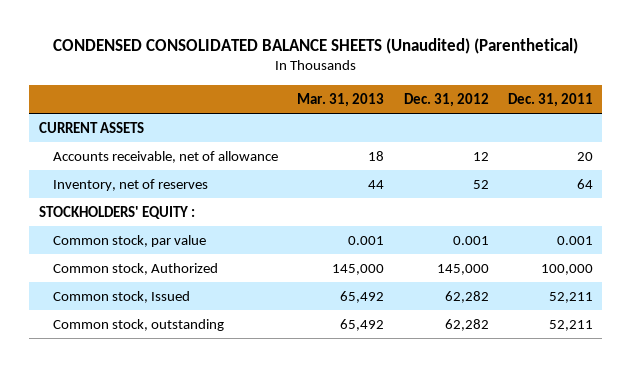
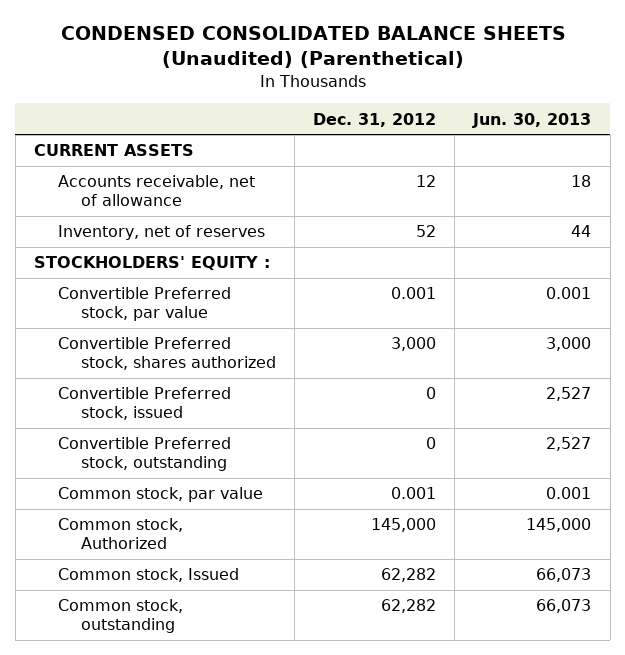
- | Mar. 31, 2013 | Dec. 31, 2012 | Dec. 31, 2011
+ | Dec. 31, 2012 | Jun. 30, 2013
+ Convertible Preferred stock, par value | 0.001 | 0.001
+ Convertible Preferred stock, shares authorized | 3,000 | 3,000
+ Convertible Preferred stock, issued | 0 | 2,527
+ Convertible Preferred stock, outstanding | 0 | 2,527

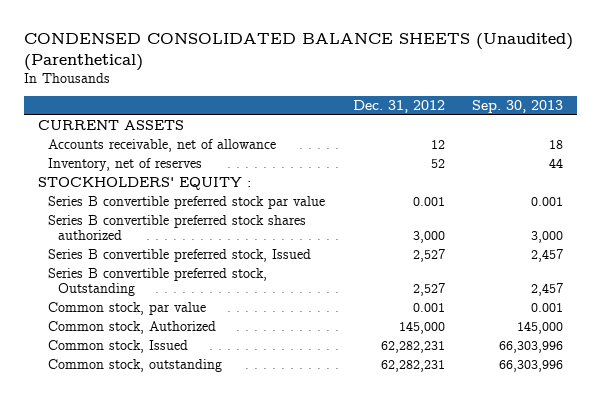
- | Dec. 31, 2012 | Jun. 30, 2013
+ | Dec. 31, 2012 | Sep. 30, 2013
- Convertible Preferred stock, par value | 0.001 | 0.001
- Convertible Preferred stock, shares authorized | 3,000 | 3,000
- Convertible Preferred stock, issued | 0 | 2,527
- Convertible Preferred stock, outstanding | 0 | 2,527
+ Series B convertible preferred stock par value | 0.001 | 0.001
+ Series B convertible preferred stock shares authorized | 3,000 | 3,000
+ Series B convertible preferred stock, Issued | 2,527 | 2,457
+ Series B convertible preferred stock, Outstanding | 2,527 | 2,457
- Common stock, Issued | 62,282 | 66,073
- Common stock, outstanding | 62,282 | 66,073
+ Common stock, Issued | 62,282,231 | 66,303,996
+ Common stock, outstanding | 62,282,231 | 66,303,996

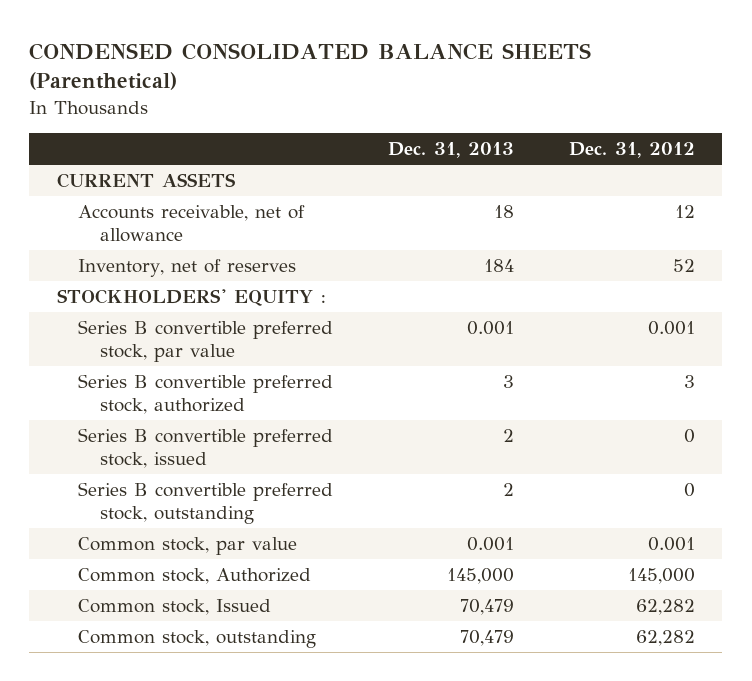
- CONDENSED CONSOLIDATED BALANCE SHEETS (Unaudited) (Parenthetical)
+ CONDENSED CONSOLIDATED BALANCE SHEETS (Parenthetical)
- | Dec. 31, 2012 | Sep. 30, 2013
+ | Dec. 31, 2013 | Dec. 31, 2012
- Series B convertible preferred stock par value | 0.001 | 0.001
- Series B convertible preferred stock shares authorized | 3,000 | 3,000
- Series B convertible preferred stock, Issued | 2,527 | 2,457
- Series B convertible preferred stock, Outstanding | 2,527 | 2,457
+ Series B convertible preferred stock, par value | 0.001 | 0.001
+ Series B convertible preferred stock, authorized | 3 | 3
+ Series B convertible preferred stock, issued | 2 | 0
+ Series B convertible preferred stock, outstanding | 2 | 0
- Common stock, Issued | 62,282,231 | 66,303,996
- Common stock, outstanding | 62,282,231 | 66,303,996
+ Common stock, Issued | 70,479 | 62,282
+ Common stock, outstanding | 70,479 | 62,282

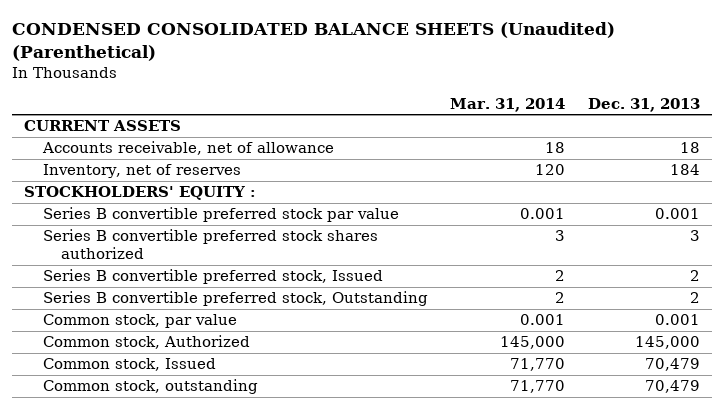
- CONDENSED CONSOLIDATED BALANCE SHEETS (Parenthetical)
+ CONDENSED CONSOLIDATED BALANCE SHEETS (Unaudited) (Parenthetical)
- | Dec. 31, 2013 | Dec. 31, 2012
+ | Mar. 31, 2014 | Dec. 31, 2013
- Series B convertible preferred stock, par value | 0.001 | 0.001
- Series B convertible preferred stock, authorized | 3 | 3
- Series B convertible preferred stock, issued | 2 | 0
- Series B convertible preferred stock, outstanding | 2 | 0
+ Series B convertible preferred stock par value | 0.001 | 0.001
+ Series B convertible preferred stock shares authorized | 3 | 3
+ Series B convertible preferred stock, Issued | 2 | 2
+ Series B convertible preferred stock, Outstanding | 2 | 2

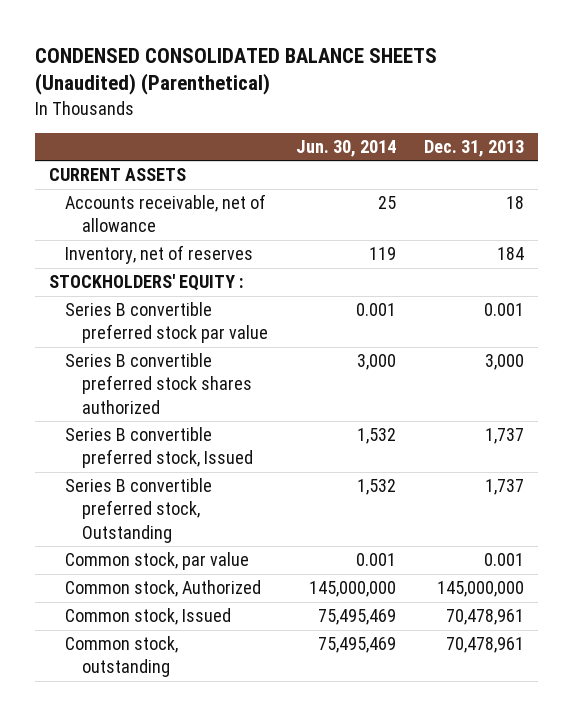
- | Mar. 31, 2014 | Dec. 31, 2013
+ | Jun. 30, 2014 | Dec. 31, 2013
- Series B convertible preferred stock shares authorized | 3 | 3
- Series B convertible preferred stock, Issued | 2 | 2
- Series B convertible preferred stock, Outstanding | 2 | 2
+ Series B convertible preferred stock shares authorized | 3,000 | 3,000
+ Series B convertible preferred stock, Issued | 1,532 | 1,737
+ Series B convertible preferred stock, Outstanding | 1,532 | 1,737
- Common stock, Authorized | 145,000 | 145,000
- Common stock, Issued | 71,770 | 70,479
- Common stock, outstanding | 71,770 | 70,479
+ Common stock, Authorized | 145,000,000 | 145,000,000
+ Common stock, Issued | 75,495,469 | 70,478,961
+ Common stock, outstanding | 75,495,469 | 70,478,961

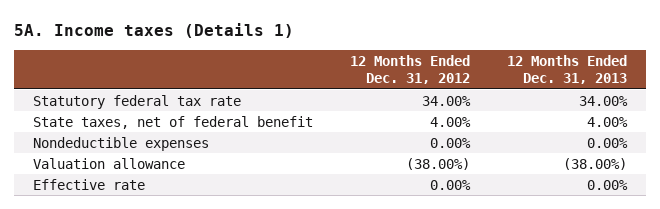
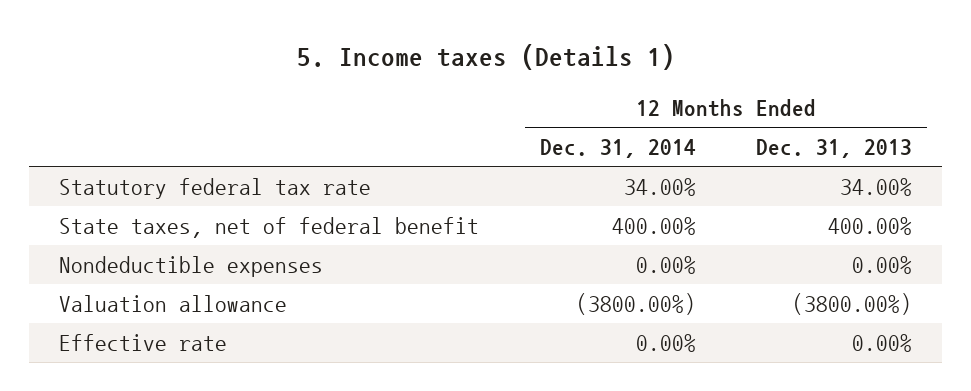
- 5A. Income taxes (Details 1)
+ 5. Income taxes (Details 1)
- | 12 Months Ended Dec. 31, 2012 | 12 Months Ended Dec. 31, 2013
+ | 12 Months Ended Dec. 31, 2014 | 12 Months Ended Dec. 31, 2013
- State taxes, net of federal benefit | 4.00% | 4.00%
+ State taxes, net of federal benefit | 400.00% | 400.00%
- Valuation allowance | (38.00%) | (38.00%)
+ Valuation allowance | (3800.00%) | (3800.00%)

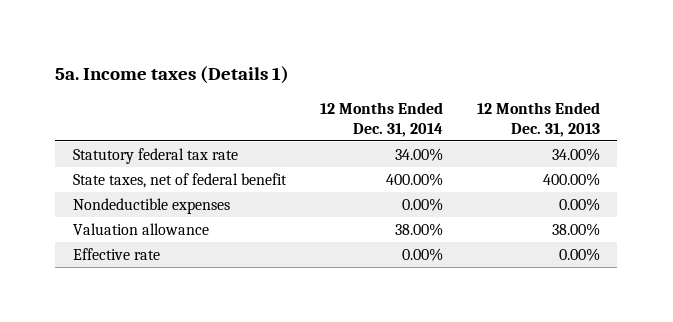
- 5. Income taxes (Details 1)
+ 5a. Income taxes (Details 1)
- Valuation allowance | (3800.00%) | (3800.00%)
+ Valuation allowance | 38.00% | 38.00%

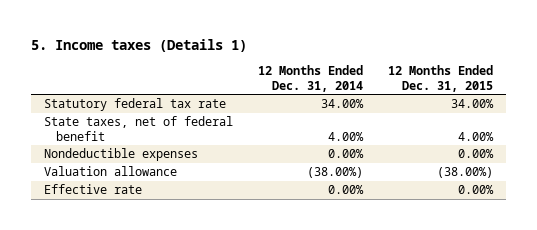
- 5a. Income taxes (Details 1)
+ 5. Income taxes (Details 1)
- | 12 Months Ended Dec. 31, 2014 | 12 Months Ended Dec. 31, 2013
+ | 12 Months Ended Dec. 31, 2014 | 12 Months Ended Dec. 31, 2015
- State taxes, net of federal benefit | 400.00% | 400.00%
+ State taxes, net of federal benefit | 4.00% | 4.00%
- Valuation allowance | 38.00% | 38.00%
+ Valuation allowance | (38.00%) | (38.00%)

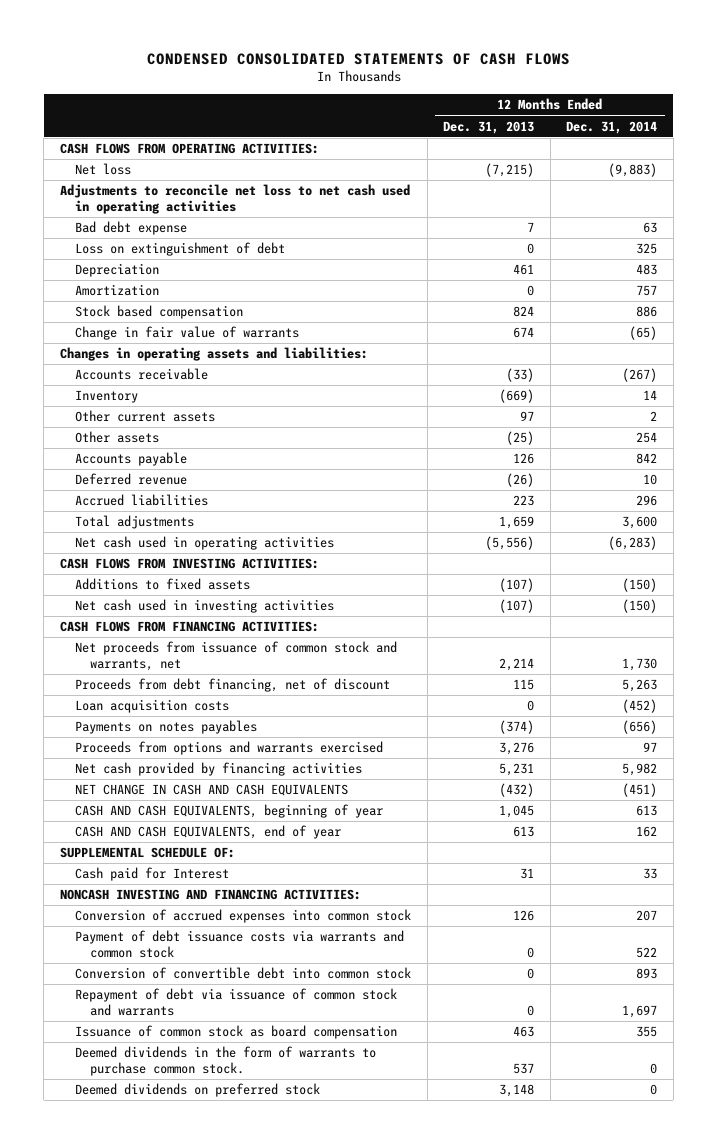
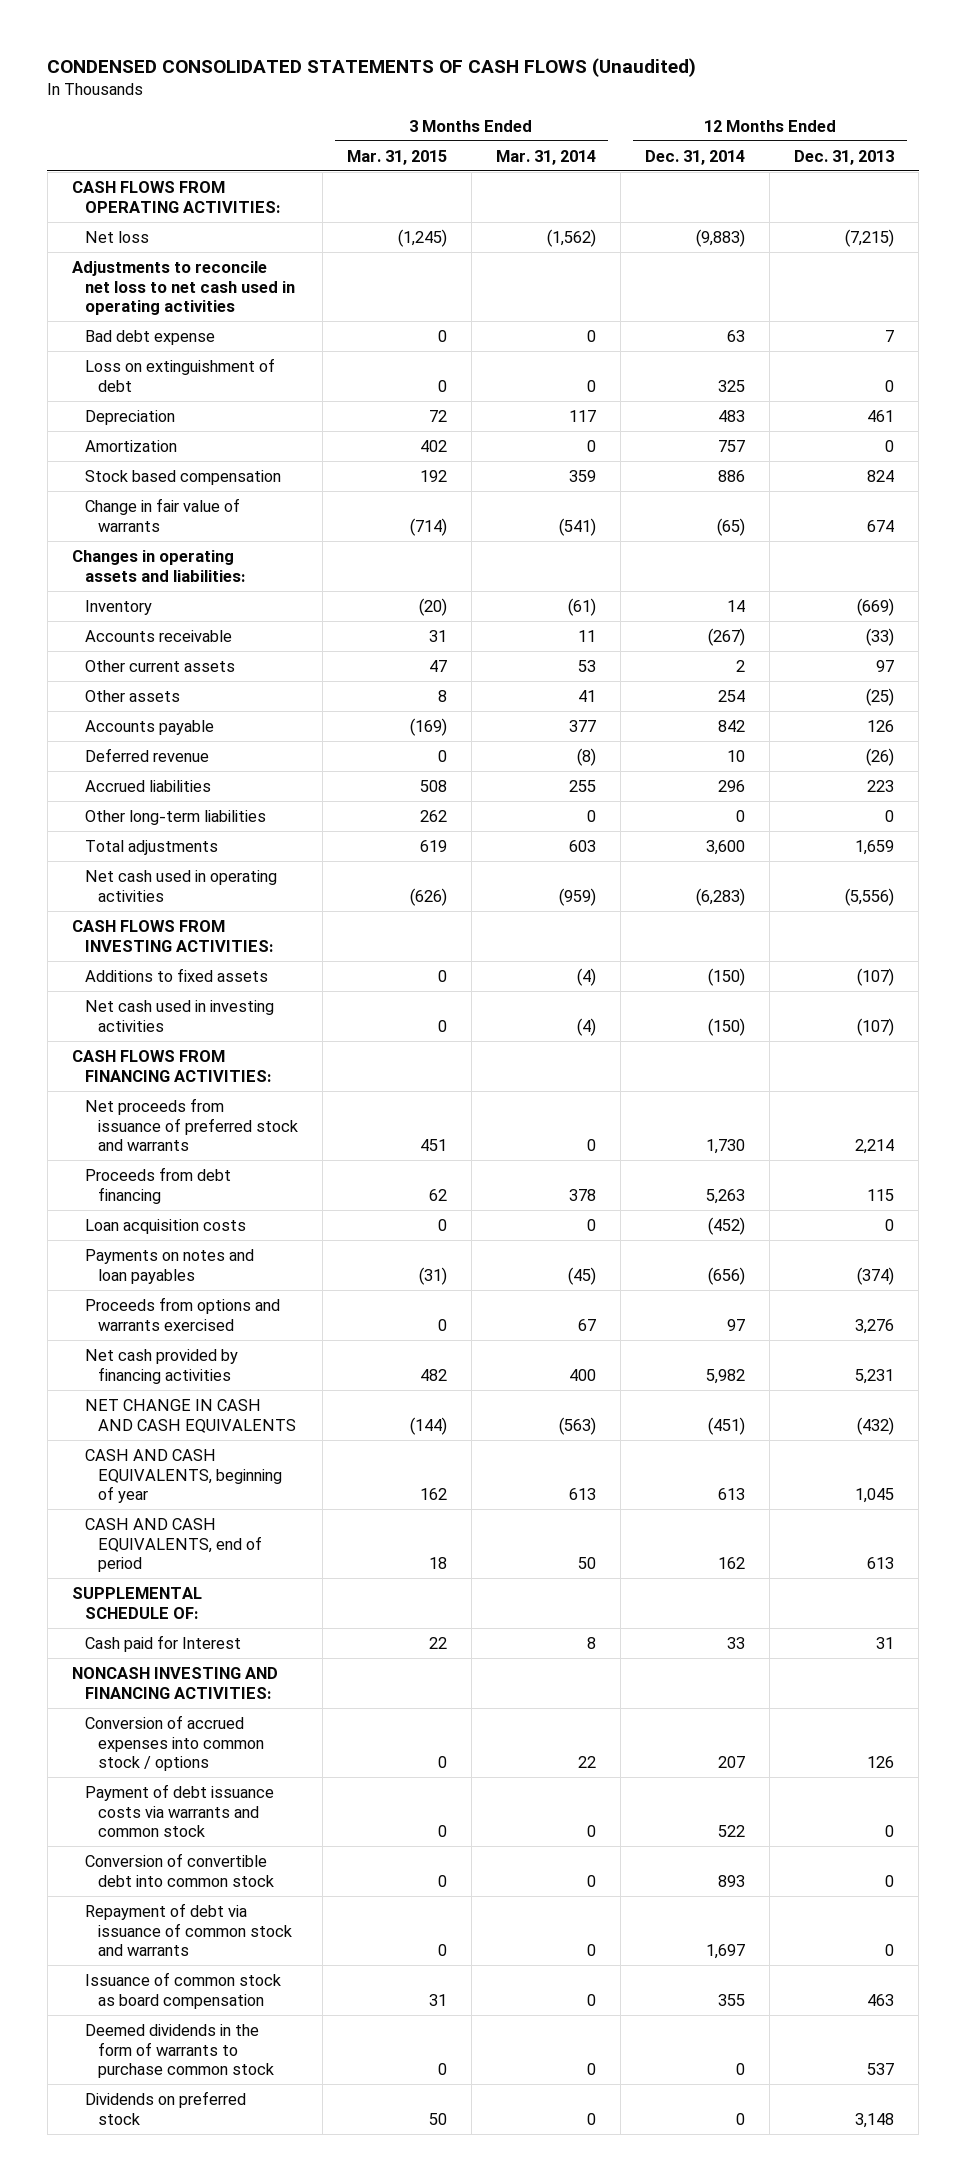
- CONDENSED CONSOLIDATED STATEMENTS OF CASH FLOWS
+ CONDENSED CONSOLIDATED STATEMENTS OF CASH FLOWS (Unaudited)
- | 12 Months Ended Dec. 31, 2013 | 12 Months Ended Dec. 31, 2014
+ | 3 Months Ended Mar. 31, 2015 | 3 Months Ended Mar. 31, 2014 | 12 Months Ended Dec. 31, 2014 | 12 Months Ended Dec. 31, 2013
moved down: Accounts receivable | 31 | 11 | (267) | (33)
+ Other long-term liabilities | 262 | 0 | 0 | 0
- Net proceeds from issuance of common stock and warrants, net | 2,214 | 1,730
- Proceeds from debt financing, net of discount | 115 | 5,263
+ Net proceeds from issuance of preferred stock and warrants | 451 | 0 | 1,730 | 2,214
+ Proceeds from debt financing | 62 | 378 | 5,263 | 115
- Payments on notes payables | (374) | (656)
+ Payments on notes and loan payables | (31) | (45) | (656) | (374)
- CASH AND CASH EQUIVALENTS, end of year | 613 | 162
+ CASH AND CASH EQUIVALENTS, end of period | 18 | 50 | 162 | 613
- Conversion of accrued expenses into common stock | 126 | 207
+ Conversion of accrued expenses into common stock / options | 0 | 22 | 207 | 126
- Deemed dividends in the form of warrants to purchase common stock. | 537 | 0
- Deemed dividends on preferred stock | 3,148 | 0
+ Deemed dividends in the form of warrants to purchase common stock | 0 | 0 | 0 | 537
+ Dividends on preferred stock | 50 | 0 | 0 | 3,148

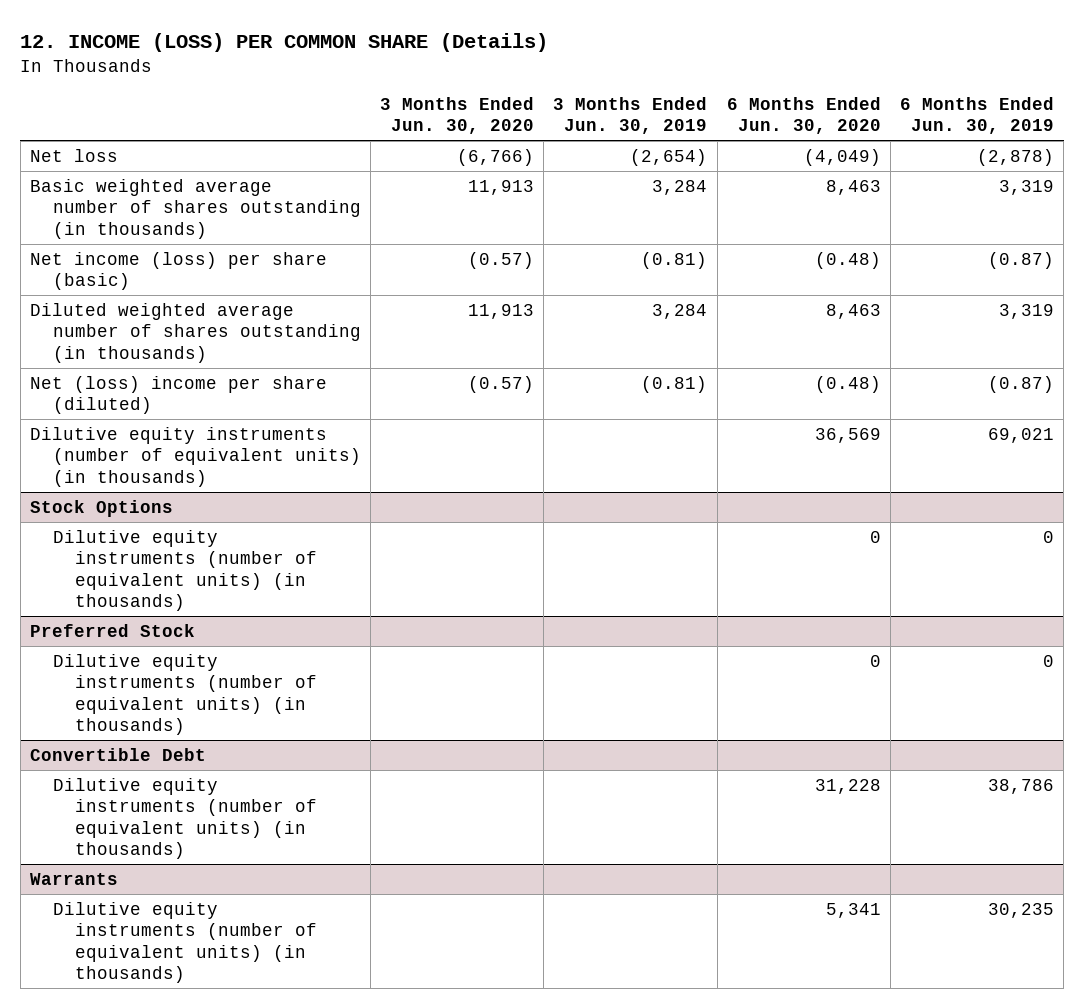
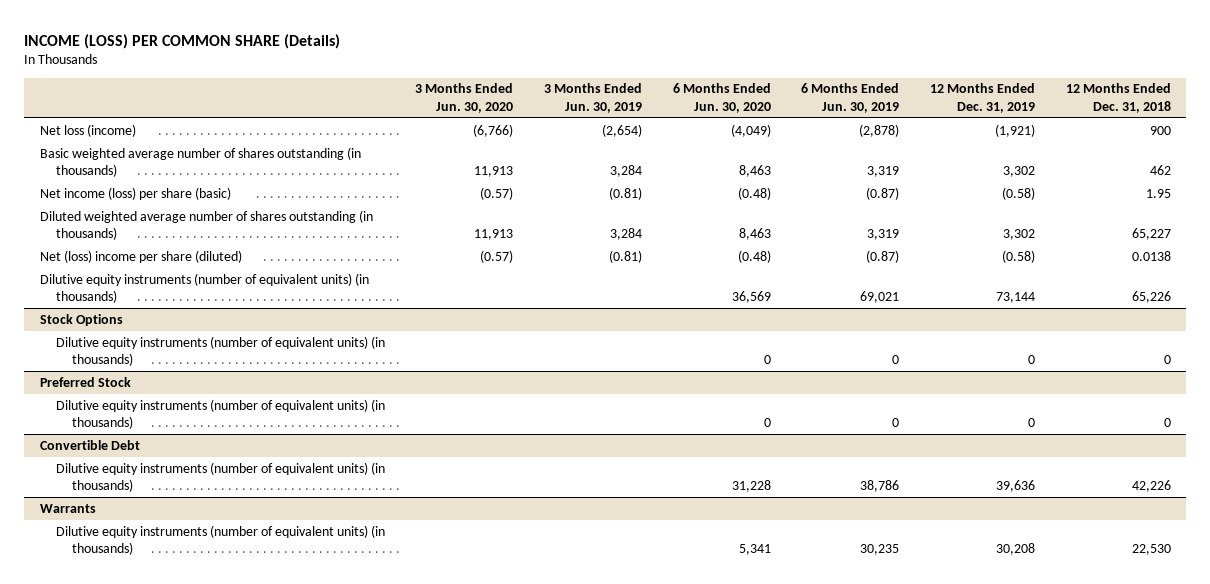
- 12. INCOME (LOSS) PER COMMON SHARE (Details)
+ INCOME (LOSS) PER COMMON SHARE (Details)
- | 3 Months Ended Jun. 30, 2020 | 3 Months Ended Jun. 30, 2019 | 6 Months Ended Jun. 30, 2020 | 6 Months Ended Jun. 30, 2019
+ | 3 Months Ended Jun. 30, 2020 | 3 Months Ended Jun. 30, 2019 | 6 Months Ended Jun. 30, 2020 | 6 Months Ended Jun. 30, 2019 | 12 Months Ended Dec. 31, 2019 | 12 Months Ended Dec. 31, 2018
- Net loss | (6,766) | (2,654) | (4,049) | (2,878)
+ Net loss (income) | (6,766) | (2,654) | (4,049) | (2,878) | (1,921) | 900

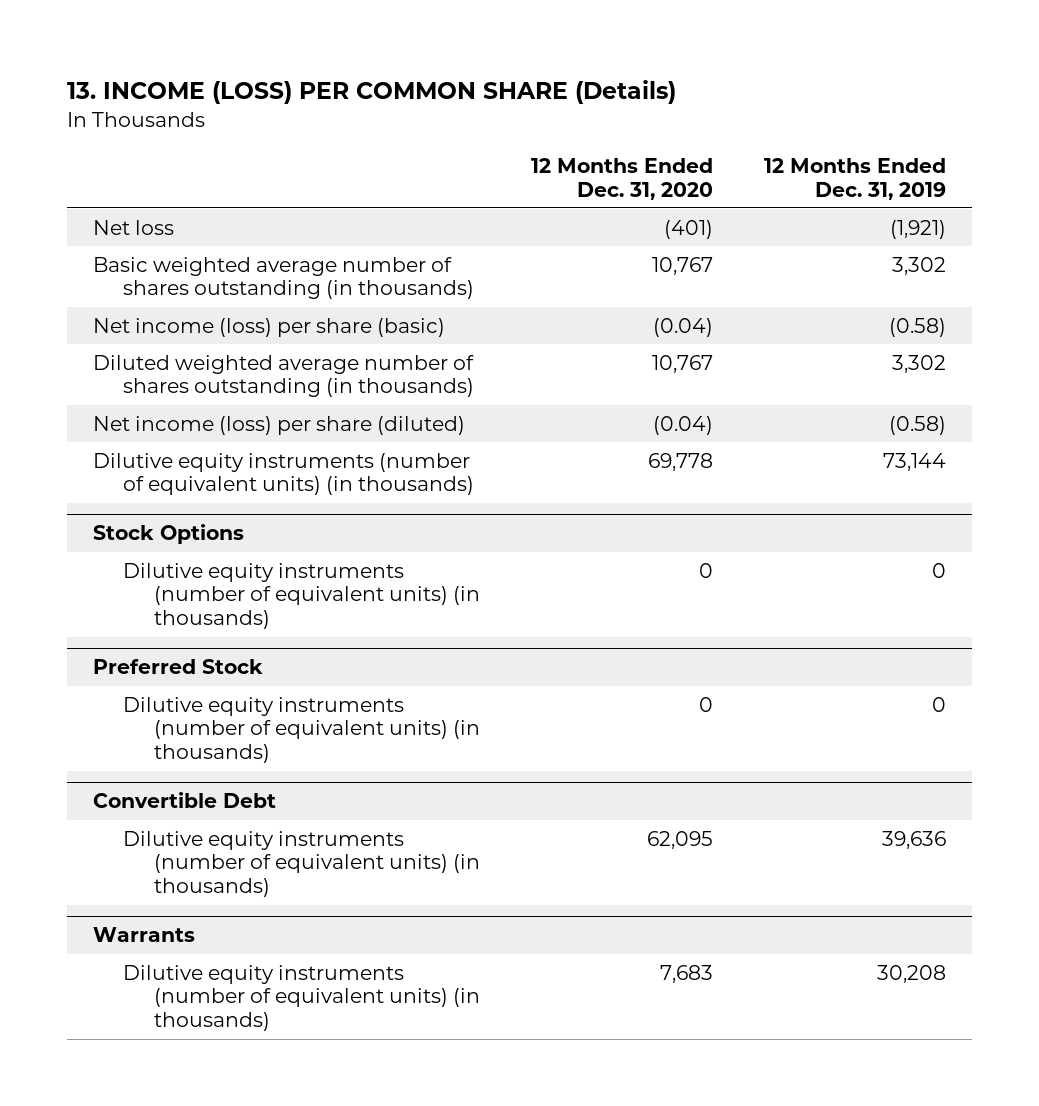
- INCOME (LOSS) PER COMMON SHARE (Details)
+ 13. INCOME (LOSS) PER COMMON SHARE (Details)
- | 3 Months Ended Jun. 30, 2020 | 3 Months Ended Jun. 30, 2019 | 6 Months Ended Jun. 30, 2020 | 6 Months Ended Jun. 30, 2019 | 12 Months Ended Dec. 31, 2019 | 12 Months Ended Dec. 31, 2018
+ | 12 Months Ended Dec. 31, 2020 | 12 Months Ended Dec. 31, 2019
- Net loss (income) | (6,766) | (2,654) | (4,049) | (2,878) | (1,921) | 900
+ Net loss | (401) | (1,921)
- Net (loss) income per share (diluted) | (0.57) | (0.81) | (0.48) | (0.87) | (0.58) | 0.0138
+ Net income (loss) per share (diluted) | (0.04) | (0.58)

